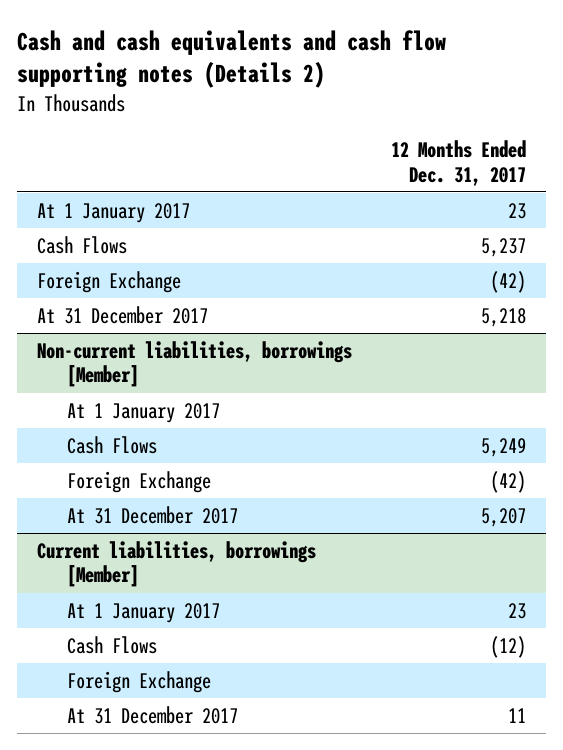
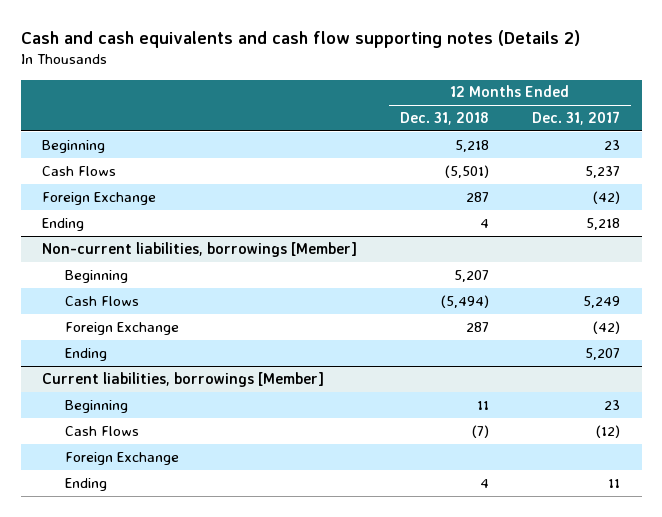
- | 12 Months Ended Dec. 31, 2017
+ | 12 Months Ended Dec. 31, 2018 | 12 Months Ended Dec. 31, 2017
- At 1 January 2017 | 23
+ Beginning | 5,218 | 23
- At 31 December 2017 | 5,218
+ Ending | 4 | 5,218
@ Non-current liabilities, borrowings [Member]
- At 1 January 2017
+ Beginning | 5,207 |
- At 31 December 2017 | 5,207
+ Ending | | 5,207
@ Current liabilities, borrowings [Member]
- At 1 January 2017 | 23
+ Beginning | 11 | 23
- At 31 December 2017 | 11
+ Ending | 4 | 11

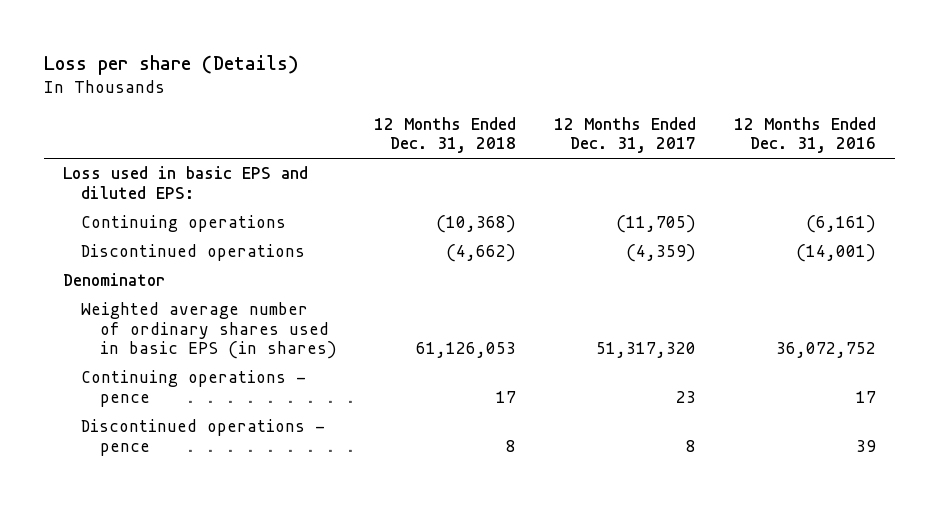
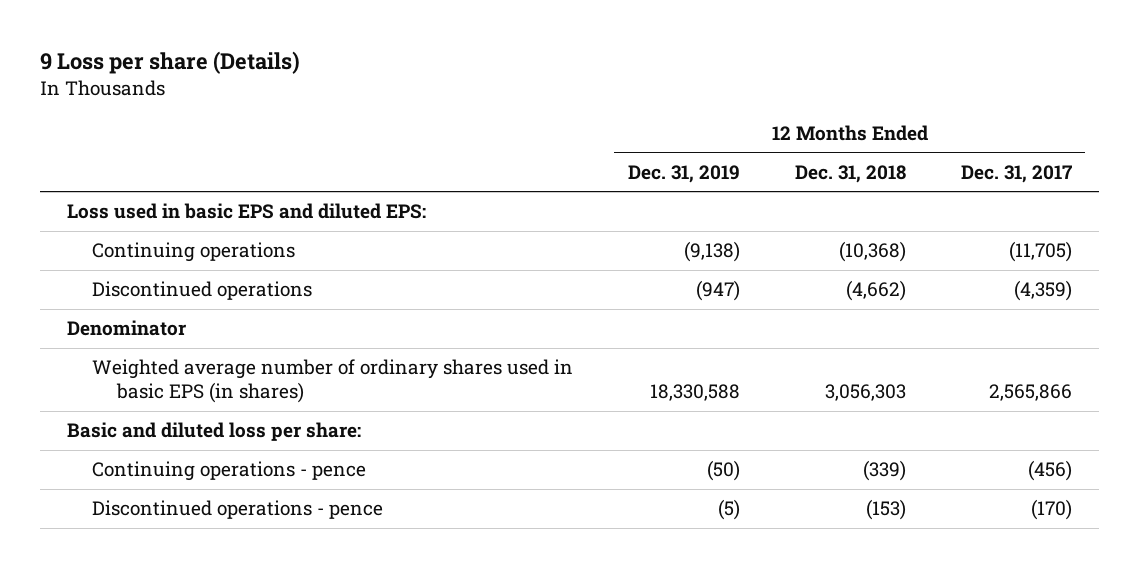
- Loss per share (Details)
+ 9 Loss per share (Details)
- | 12 Months Ended Dec. 31, 2018 | 12 Months Ended Dec. 31, 2017 | 12 Months Ended Dec. 31, 2016
+ | 12 Months Ended Dec. 31, 2019 | 12 Months Ended Dec. 31, 2018 | 12 Months Ended Dec. 31, 2017
- Weighted average number of ordinary shares used in basic EPS (in shares) | 61,126,053 | 51,317,320 | 36,072,752
- Continuing operations - pence | 17 | 23 | 17
- Discontinued operations - pence | 8 | 8 | 39
+ Weighted average number of ordinary shares used in basic EPS (in shares) | 18,330,588 | 3,056,303 | 2,565,866
+ Basic and diluted loss per share:
+ Continuing operations - pence | (50) | (339) | (456)
+ Discontinued operations - pence | (5) | (153) | (170)

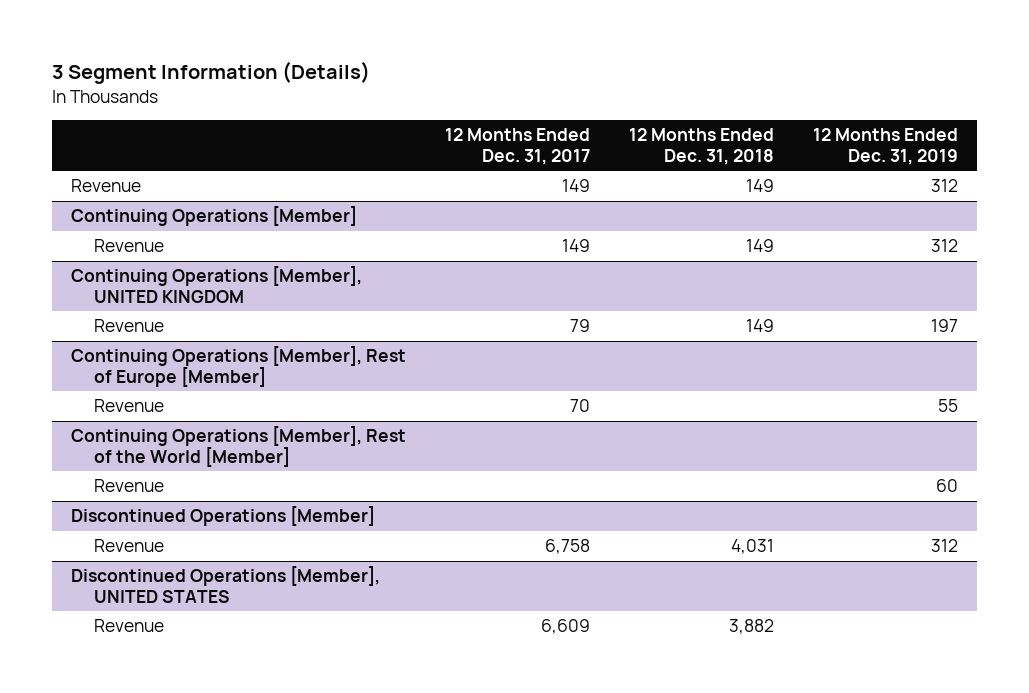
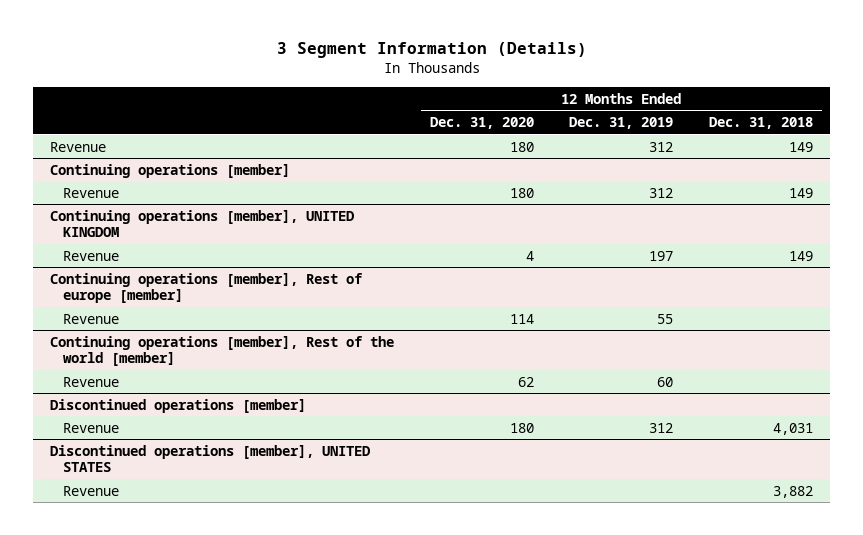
- | 12 Months Ended Dec. 31, 2017 | 12 Months Ended Dec. 31, 2018 | 12 Months Ended Dec. 31, 2019
+ | 12 Months Ended Dec. 31, 2020 | 12 Months Ended Dec. 31, 2019 | 12 Months Ended Dec. 31, 2018
- Continuing Operations [Member]
+ Continuing operations [member]
- Continuing Operations [Member], UNITED KINGDOM
+ Continuing operations [member], UNITED KINGDOM
- Continuing Operations [Member], Rest of Europe [Member]
+ Continuing operations [member], Rest of europe [member]
- Continuing Operations [Member], Rest of the World [Member]
+ Continuing operations [member], Rest of the world [member]
- Discontinued Operations [Member]
+ Discontinued operations [member]
- Discontinued Operations [Member], UNITED STATES
+ Discontinued operations [member], UNITED STATES

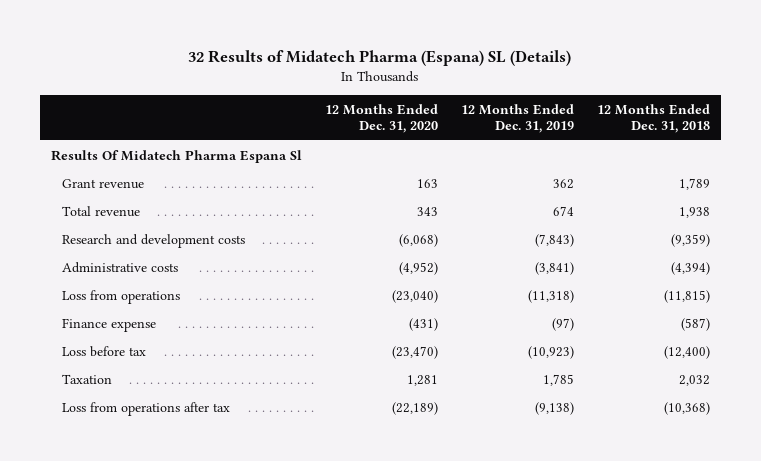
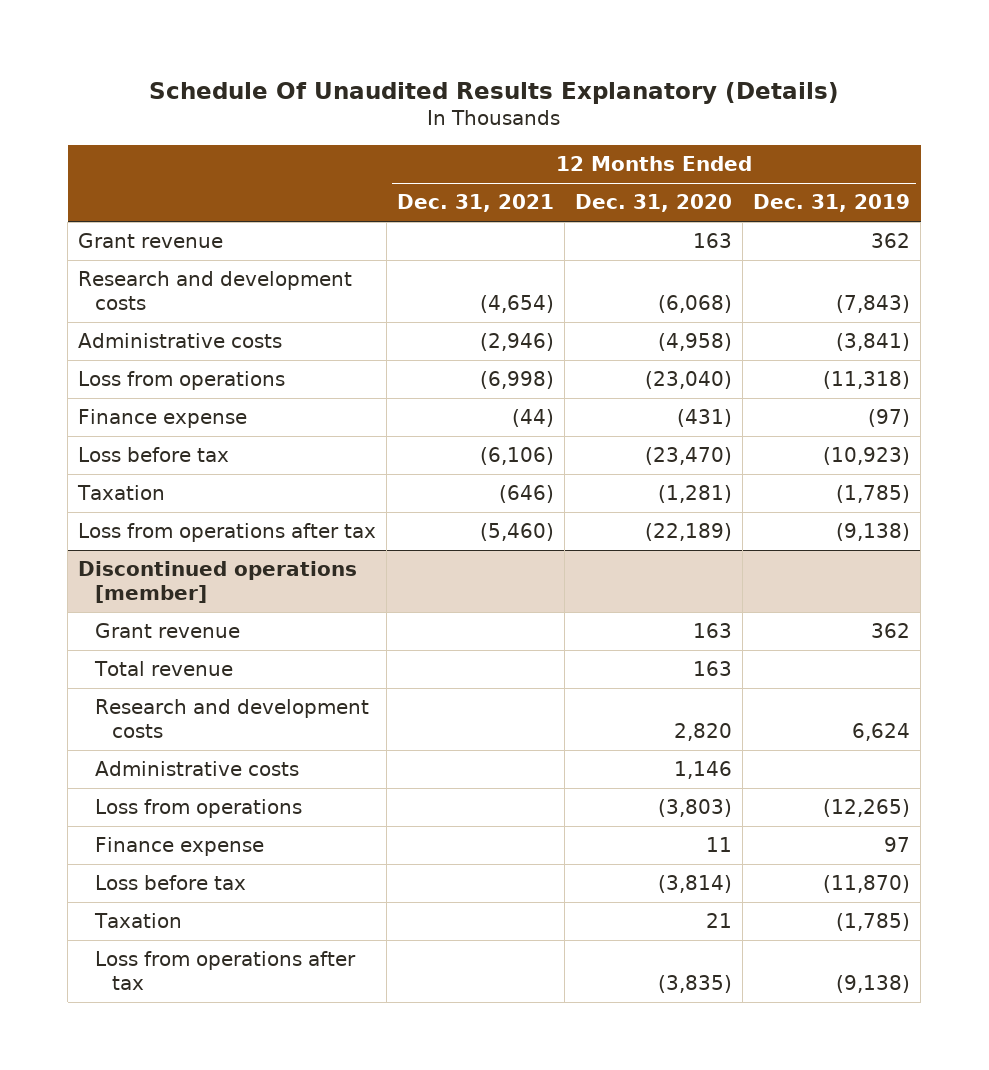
- 32 Results of Midatech Pharma (Espana) SL (Details)
+ Schedule Of Unaudited Results Explanatory (Details)
- | 12 Months Ended Dec. 31, 2020 | 12 Months Ended Dec. 31, 2019 | 12 Months Ended Dec. 31, 2018
+ | 12 Months Ended Dec. 31, 2021 | 12 Months Ended Dec. 31, 2020 | 12 Months Ended Dec. 31, 2019
- Results Of Midatech Pharma Espana Sl
- Total revenue | 343 | 674 | 1,938
- Administrative costs | (4,952) | (3,841) | (4,394)
+ Administrative costs | (2,946) | (4,958) | (3,841)
- Taxation | 1,281 | 1,785 | 2,032
+ Taxation | (646) | (1,281) | (1,785)
+ Discontinued operations [member]
+ Grant revenue | | 163 | 362
+ Total revenue | | 163 |
+ Research and development costs | | 2,820 | 6,624
+ Administrative costs | | 1,146 |
+ Loss from operations | | (3,803) | (12,265)
+ Finance expense | | 11 | 97
+ Loss before tax | | (3,814) | (11,870)
+ Taxation | | 21 | (1,785)
+ Loss from operations after tax | | (3,835) | (9,138)

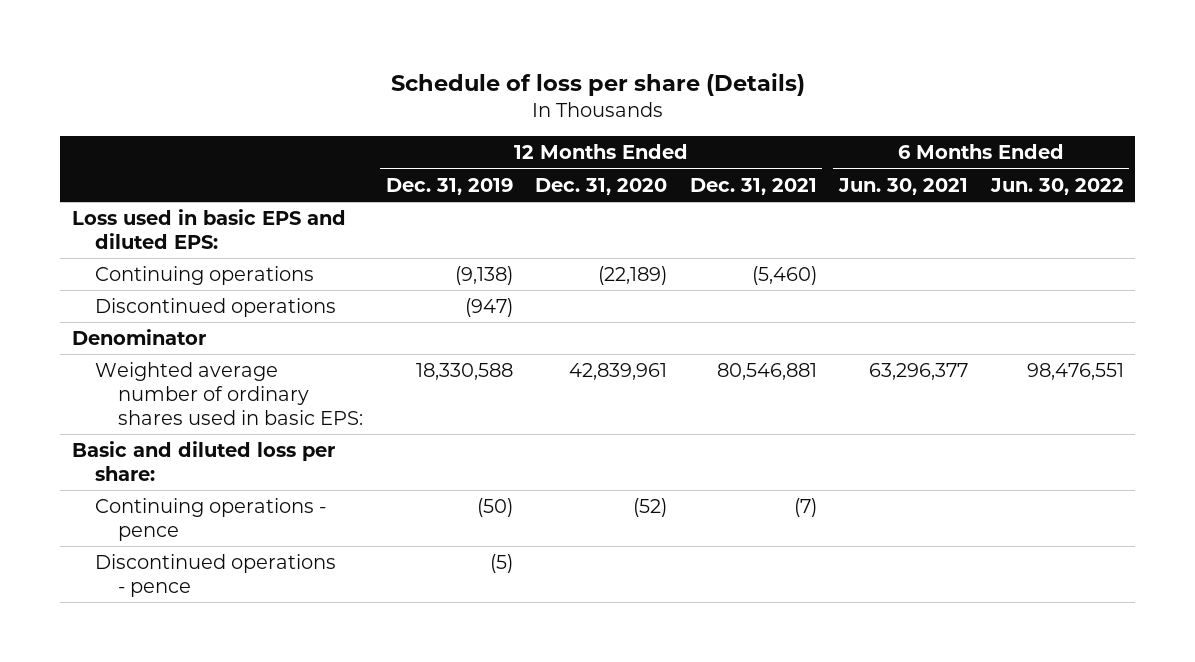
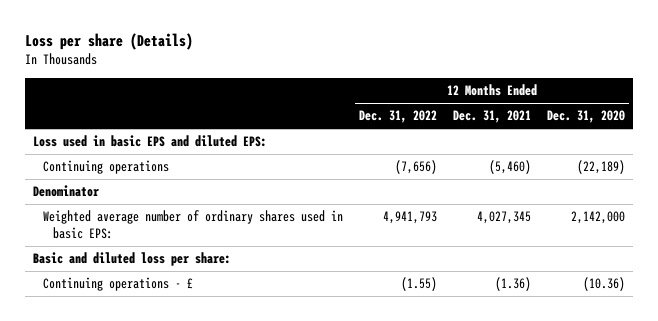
- Schedule of loss per share (Details)
+ Loss per share (Details)
- | 12 Months Ended Dec. 31, 2019 | 12 Months Ended Dec. 31, 2020 | 12 Months Ended Dec. 31, 2021 | 6 Months Ended Jun. 30, 2021 | 6 Months Ended Jun. 30, 2022
+ | 12 Months Ended Dec. 31, 2022 | 12 Months Ended Dec. 31, 2021 | 12 Months Ended Dec. 31, 2020
- Discontinued operations | (947) | | | |
- Weighted average number of ordinary shares used in basic EPS: | 18,330,588 | 42,839,961 | 80,546,881 | 63,296,377 | 98,476,551
+ Weighted average number of ordinary shares used in basic EPS: | 4,941,793 | 4,027,345 | 2,142,000
- Continuing operations - pence | (50) | (52) | (7) | |
- Discontinued operations - pence | (5) | | | |
+ Continuing operations - £ | (1.55) | (1.36) | (10.36)

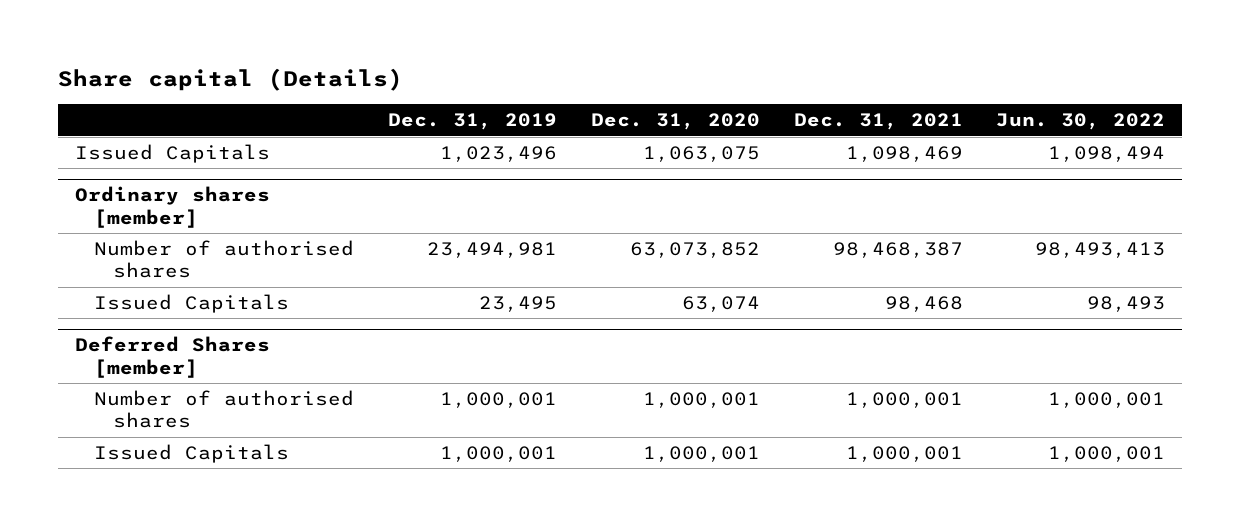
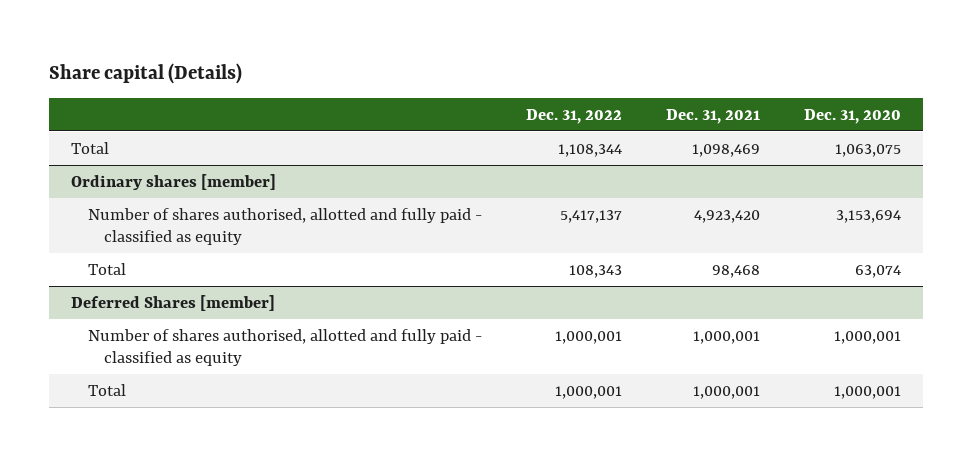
- | Dec. 31, 2019 | Dec. 31, 2020 | Dec. 31, 2021 | Jun. 30, 2022
+ | Dec. 31, 2022 | Dec. 31, 2021 | Dec. 31, 2020
- Issued Capitals | 1,023,496 | 1,063,075 | 1,098,469 | 1,098,494
+ Total | 1,108,344 | 1,098,469 | 1,063,075
@ Ordinary shares [member]
- Number of authorised shares | 23,494,981 | 63,073,852 | 98,468,387 | 98,493,413
- Issued Capitals | 23,495 | 63,074 | 98,468 | 98,493
+ Number of shares authorised, allotted and fully paid - classified as equity | 5,417,137 | 4,923,420 | 3,153,694
+ Total | 108,343 | 98,468 | 63,074
@ Deferred Shares [member]
- Number of authorised shares | 1,000,001 | 1,000,001 | 1,000,001 | 1,000,001
- Issued Capitals | 1,000,001 | 1,000,001 | 1,000,001 | 1,000,001
+ Number of shares authorised, allotted and fully paid - classified as equity | 1,000,001 | 1,000,001 | 1,000,001
+ Total | 1,000,001 | 1,000,001 | 1,000,001

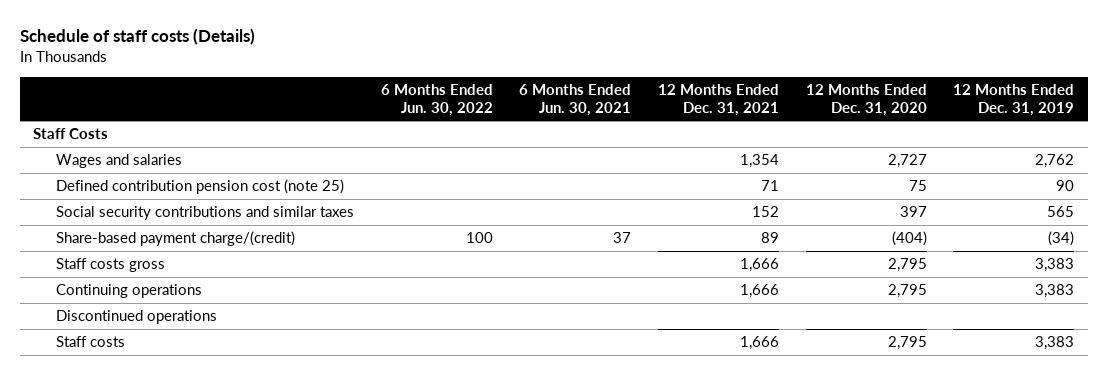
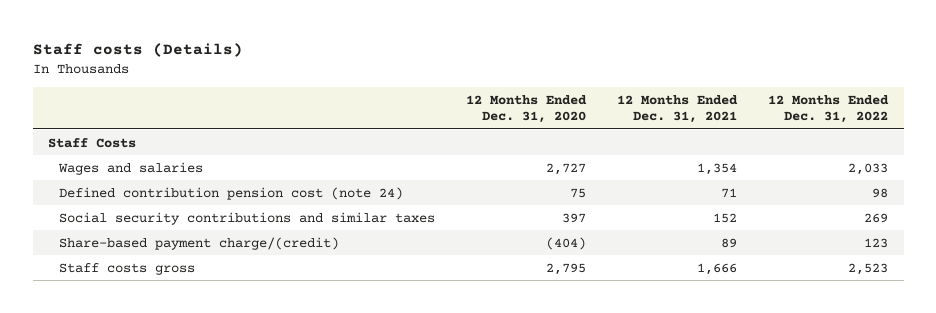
- Schedule of staff costs (Details)
+ Staff costs (Details)
- | 6 Months Ended Jun. 30, 2022 | 6 Months Ended Jun. 30, 2021 | 12 Months Ended Dec. 31, 2021 | 12 Months Ended Dec. 31, 2020 | 12 Months Ended Dec. 31, 2019
+ | 12 Months Ended Dec. 31, 2020 | 12 Months Ended Dec. 31, 2021 | 12 Months Ended Dec. 31, 2022
- Defined contribution pension cost (note 25) | | | 71 | 75 | 90
+ Defined contribution pension cost (note 24) | 75 | 71 | 98
- Continuing operations | | | 1,666 | 2,795 | 3,383
- Discontinued operations
- Staff costs | | | 1,666 | 2,795 | 3,383

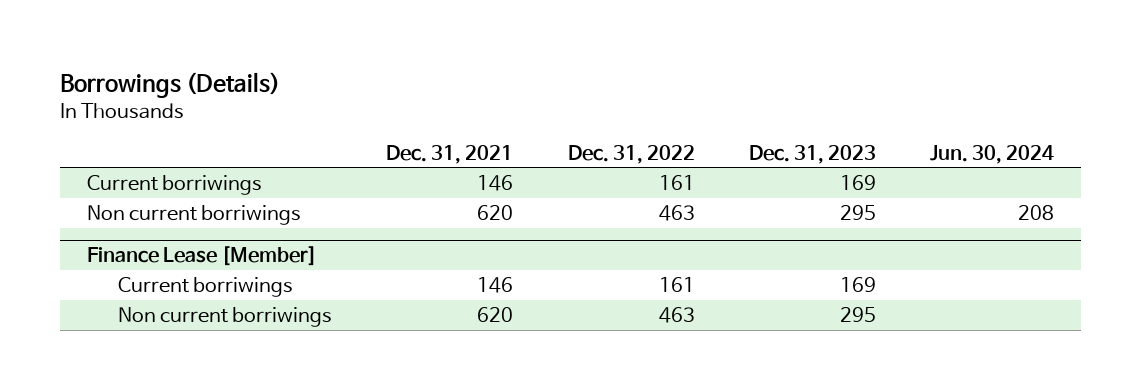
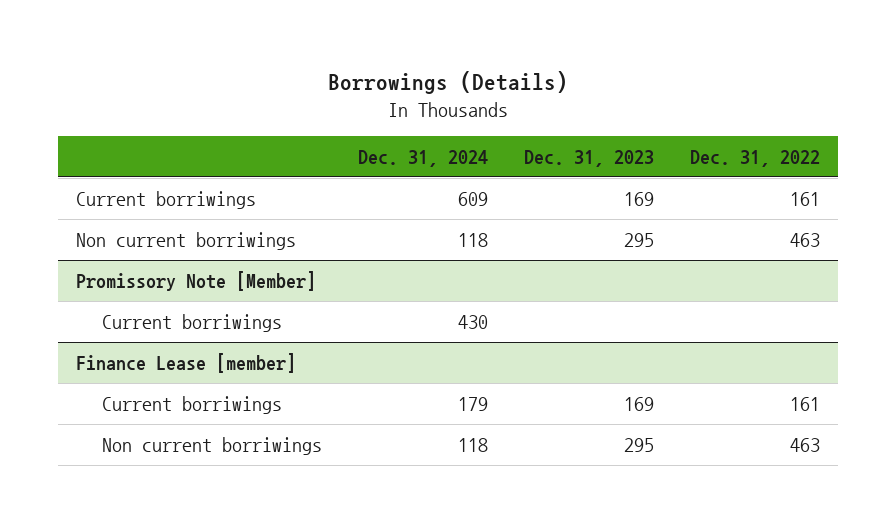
- | Dec. 31, 2021 | Dec. 31, 2022 | Dec. 31, 2023 | Jun. 30, 2024
+ | Dec. 31, 2024 | Dec. 31, 2023 | Dec. 31, 2022
- Finance Lease [Member]
+ Promissory Note [Member]
+ Current borriwings | 430 | |
+ Finance Lease [member]

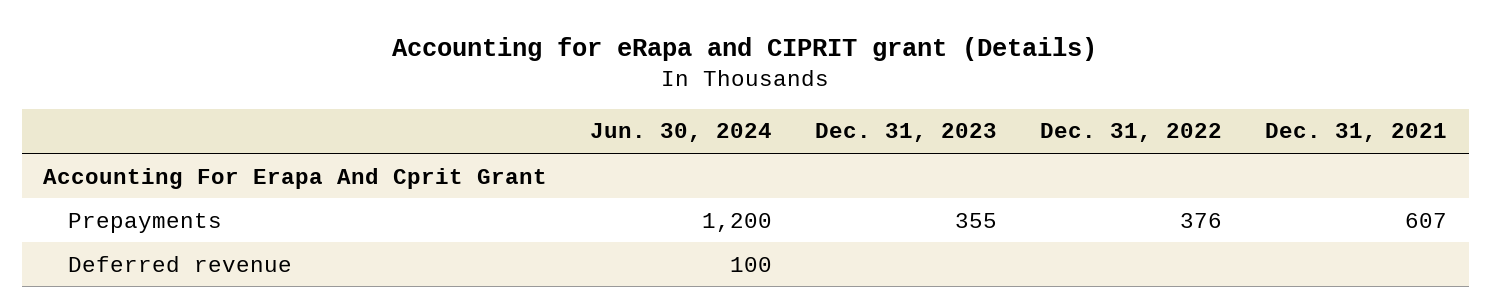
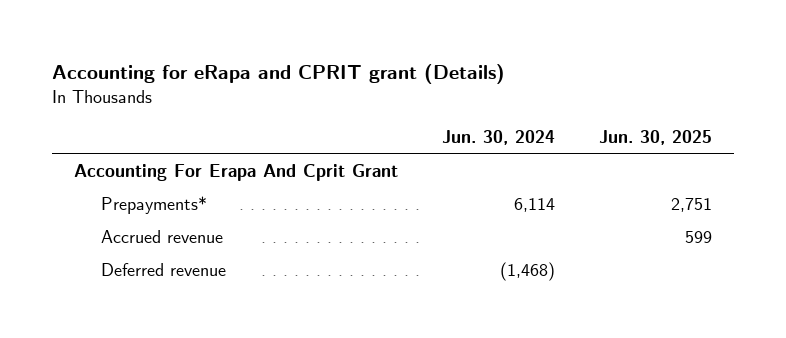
- Accounting for eRapa and CIPRIT grant (Details)
+ Accounting for eRapa and CPRIT grant (Details)
- | Jun. 30, 2024 | Dec. 31, 2023 | Dec. 31, 2022 | Dec. 31, 2021
+ | Jun. 30, 2024 | Jun. 30, 2025
- Prepayments | 1,200 | 355 | 376 | 607
- Deferred revenue | 100 | | |
+ Prepayments* | 6,114 | 2,751
+ Accrued revenue | | 599
+ Deferred revenue | (1,468) |

